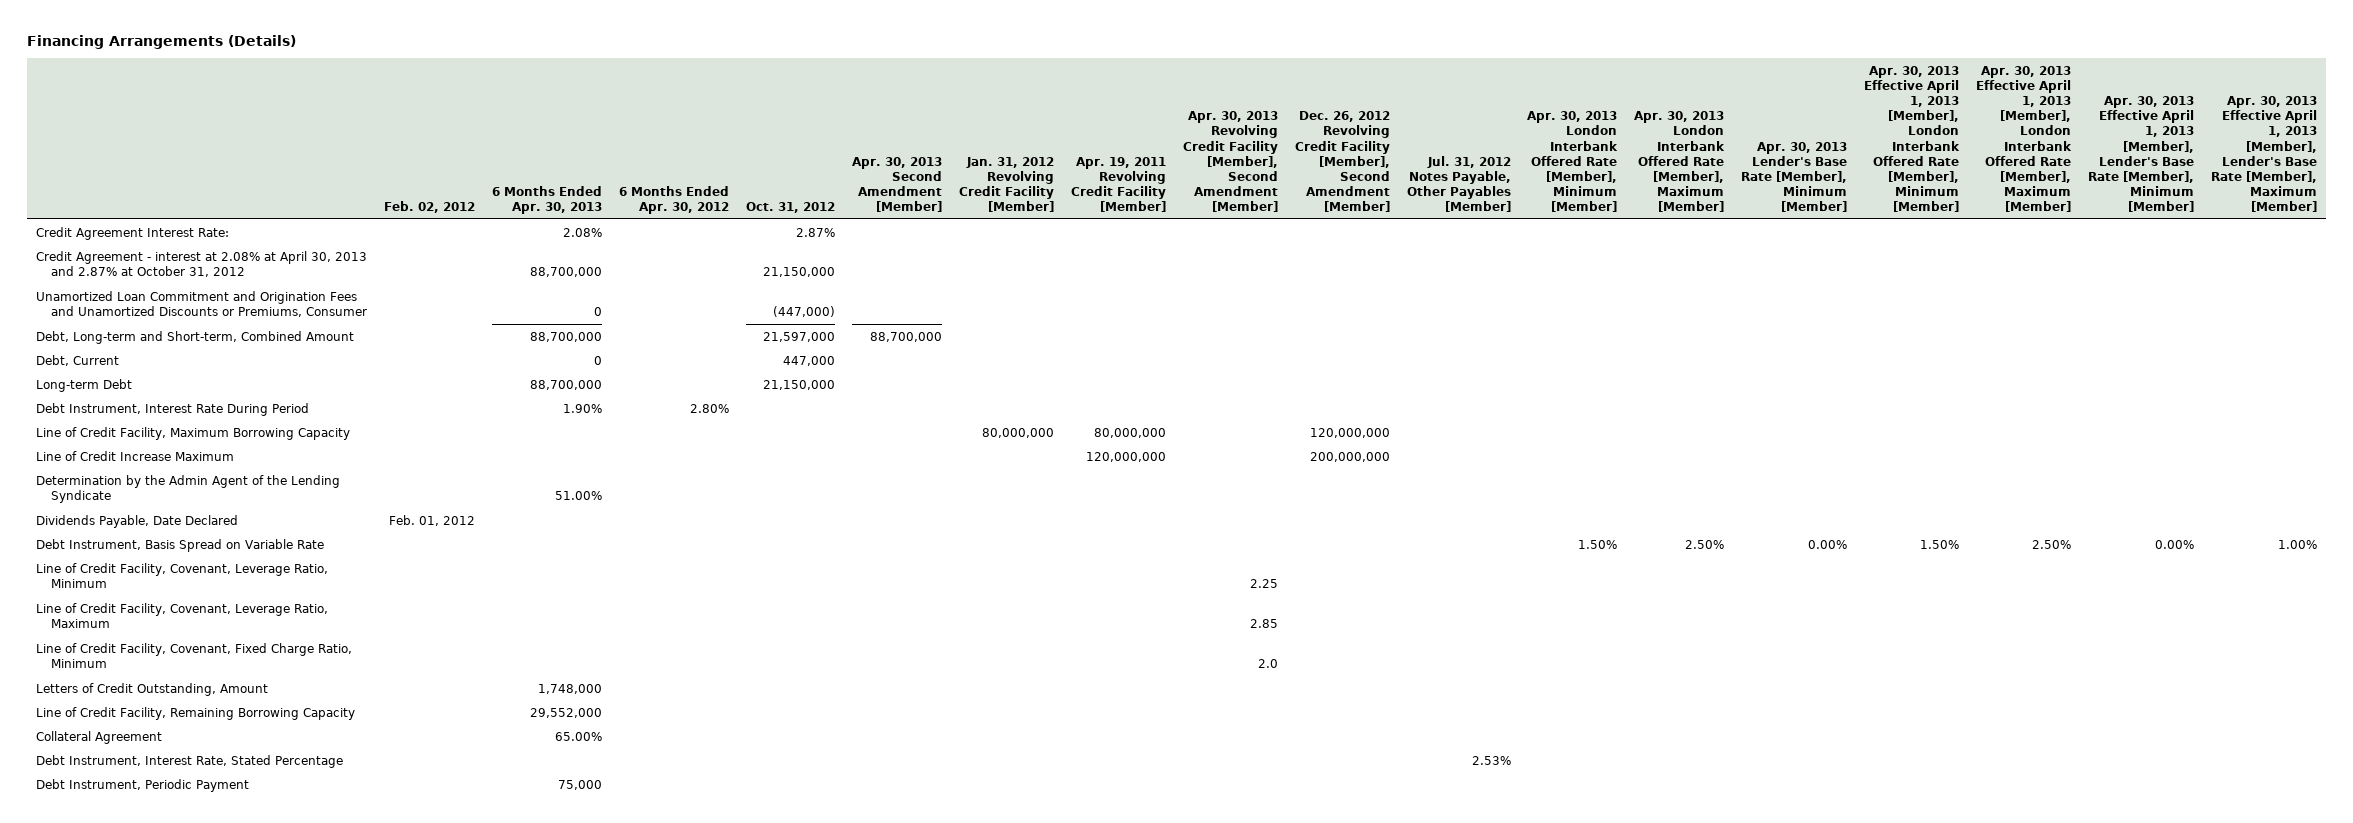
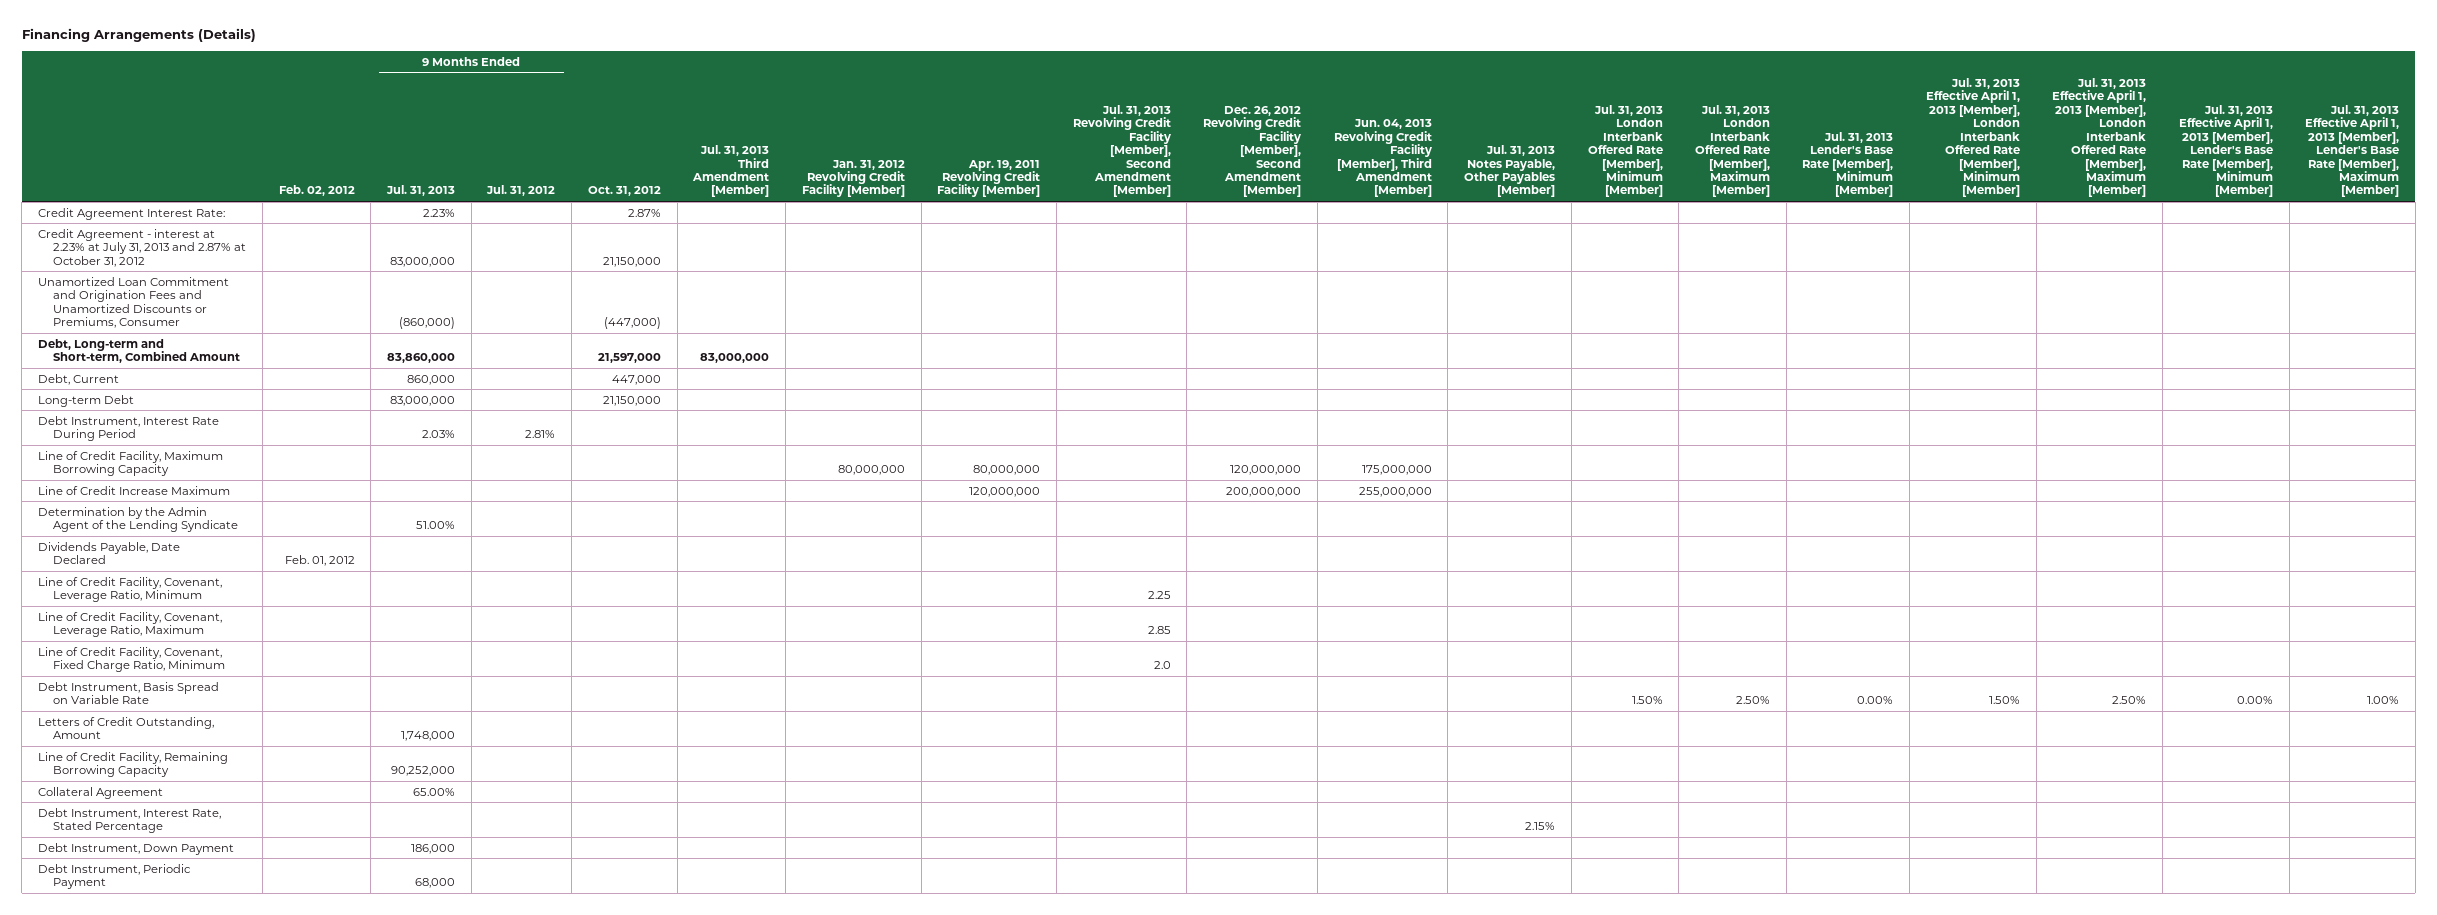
- | Feb. 02, 2012 | 6 Months Ended Apr. 30, 2013 | 6 Months Ended Apr. 30, 2012 | Oct. 31, 2012 | Apr. 30, 2013 Second Amendment [Member] | Jan. 31, 2012 Revolving Credit Facility [Member] | Apr. 19, 2011 Revolving Credit Facility [Member] | Apr. 30, 2013 Revolving Credit Facility [Member], Second Amendment [Member] | Dec. 26, 2012 Revolving Credit Facility [Member], Second Amendment [Member] | Jul. 31, 2012 Notes Payable, Other Payables [Member] | Apr. 30, 2013 London Interbank Offered Rate [Member], Minimum [Member] | Apr. 30, 2013 London Interbank Offered Rate [Member], Maximum [Member] | Apr. 30, 2013 Lender's Base Rate [Member], Minimum [Member] | Apr. 30, 2013 Effective April 1, 2013 [Member], London Interbank Offered Rate [Member], Minimum [Member] | Apr. 30, 2013 Effective April 1, 2013 [Member], London Interbank Offered Rate [Member], Maximum [Member] | Apr. 30, 2013 Effective April 1, 2013 [Member], Lender's Base Rate [Member], Minimum [Member] | Apr. 30, 2013 Effective April 1, 2013 [Member], Lender's Base Rate [Member], Maximum [Member]
+ | Feb. 02, 2012 | 9 Months Ended Jul. 31, 2013 | 9 Months Ended Jul. 31, 2012 | Oct. 31, 2012 | Jul. 31, 2013 Third Amendment [Member] | Jan. 31, 2012 Revolving Credit Facility [Member] | Apr. 19, 2011 Revolving Credit Facility [Member] | Jul. 31, 2013 Revolving Credit Facility [Member], Second Amendment [Member] | Dec. 26, 2012 Revolving Credit Facility [Member], Second Amendment [Member] | Jun. 04, 2013 Revolving Credit Facility [Member], Third Amendment [Member] | Jul. 31, 2013 Notes Payable, Other Payables [Member] | Jul. 31, 2013 London Interbank Offered Rate [Member], Minimum [Member] | Jul. 31, 2013 London Interbank Offered Rate [Member], Maximum [Member] | Jul. 31, 2013 Lender's Base Rate [Member], Minimum [Member] | Jul. 31, 2013 Effective April 1, 2013 [Member], London Interbank Offered Rate [Member], Minimum [Member] | Jul. 31, 2013 Effective April 1, 2013 [Member], London Interbank Offered Rate [Member], Maximum [Member] | Jul. 31, 2013 Effective April 1, 2013 [Member], Lender's Base Rate [Member], Minimum [Member] | Jul. 31, 2013 Effective April 1, 2013 [Member], Lender's Base Rate [Member], Maximum [Member]
- Credit Agreement - interest at 2.08% at April 30, 2013 and 2.87% at October 31, 2012 | | 88,700,000 | | 21,150,000 | | | | | | | | | | | | |
+ Credit Agreement - interest at 2.23% at July 31, 2013 and 2.87% at October 31, 2012 | | 83,000,000 | | 21,150,000 | | | | | | | | | | | | | |
moved down: Debt Instrument, Basis Spread on Variable Rate | | | | | | | | | | | | 1.50% | 2.50% | 0.00% | 1.50% | 2.50% | 0.00% | 1.00%
+ Debt Instrument, Down Payment | | 186,000 | | | | | | | | | | | | | | | |

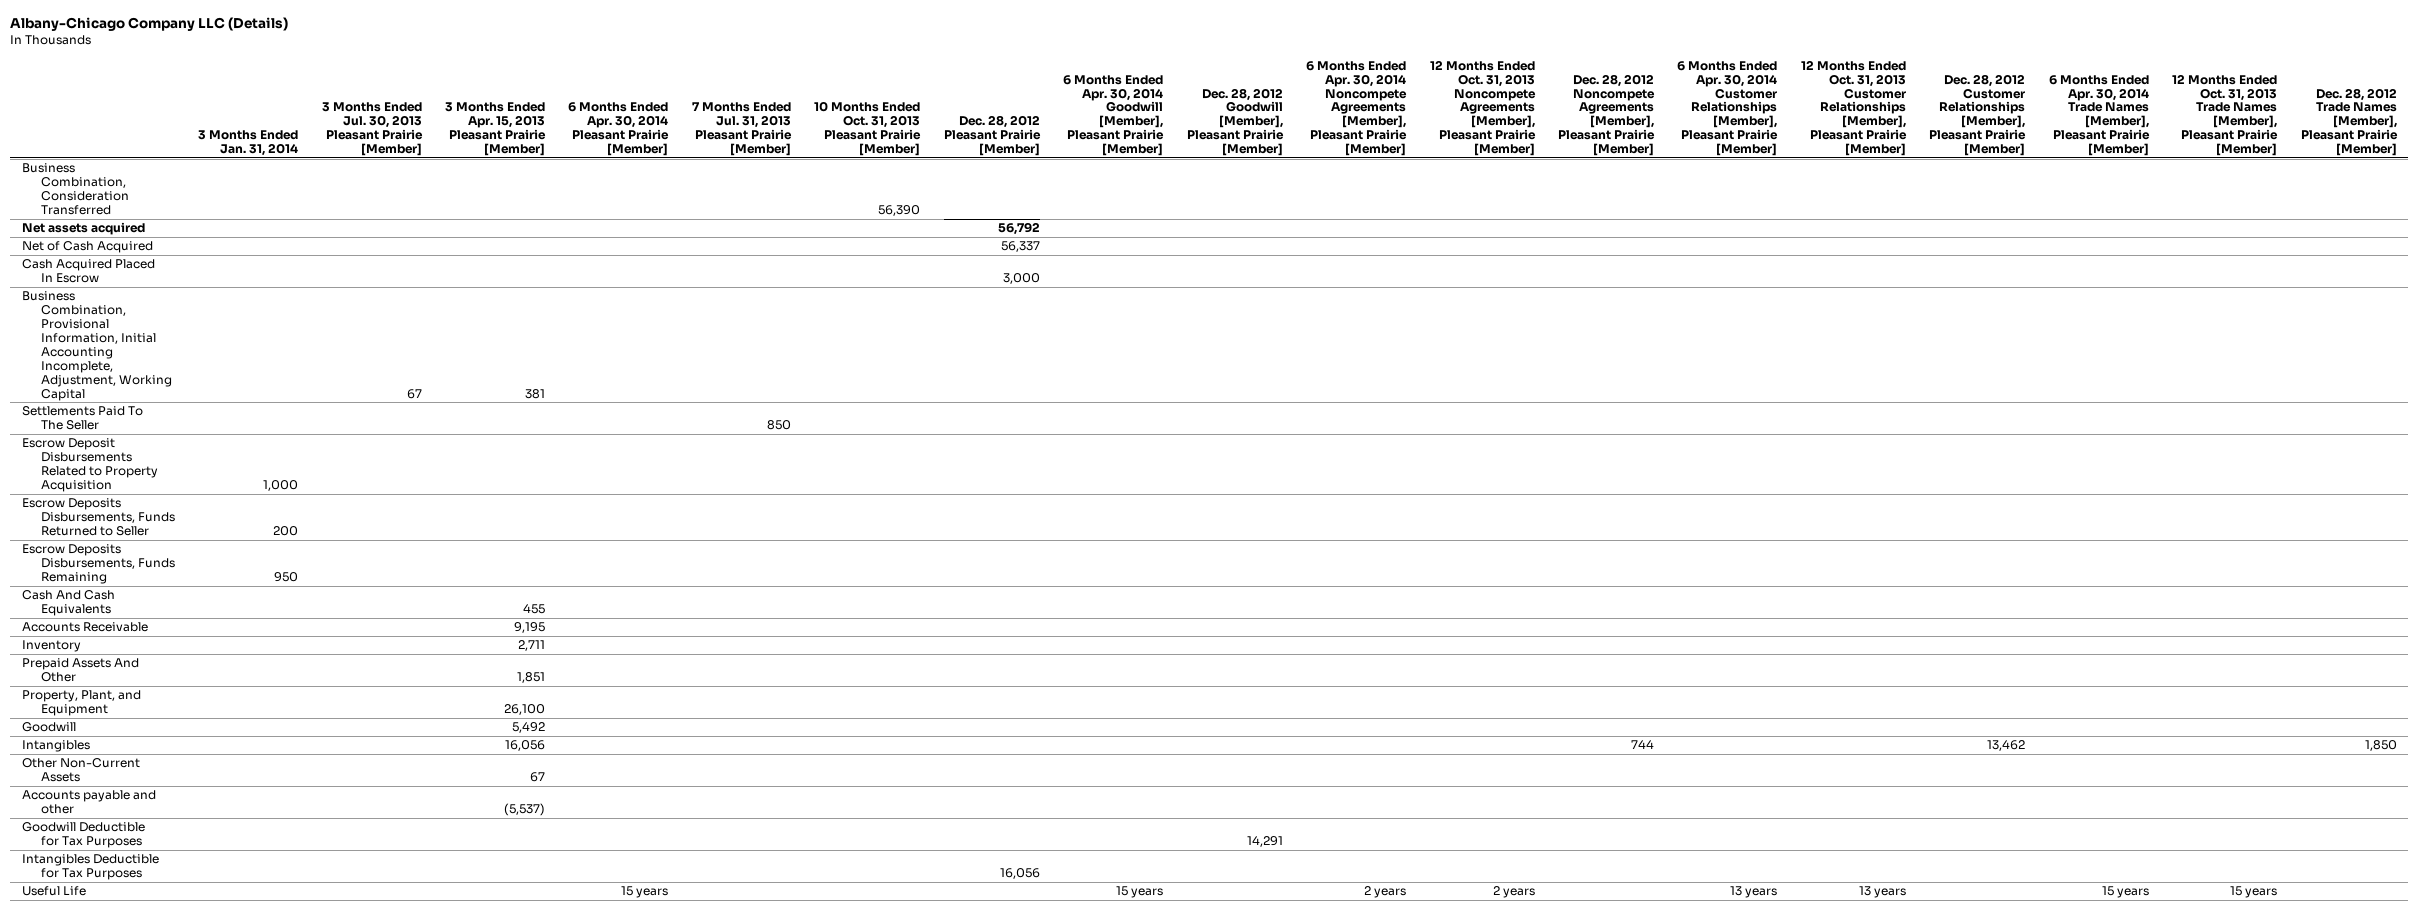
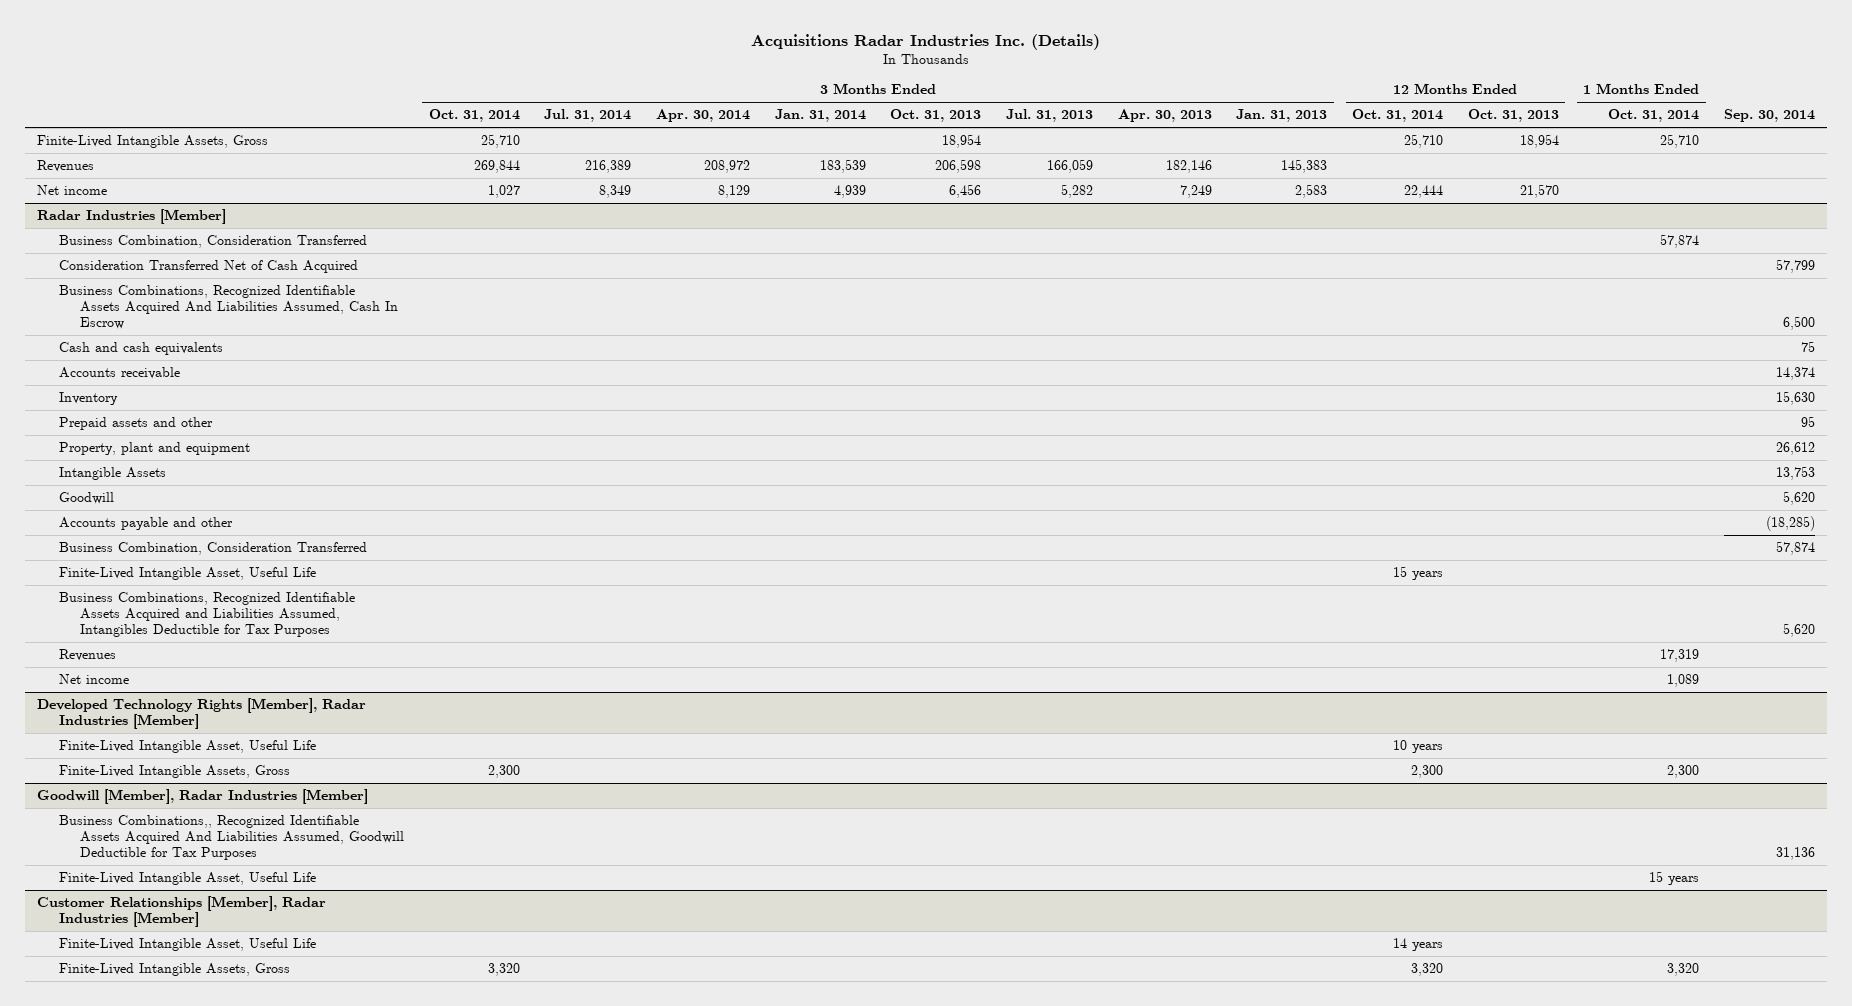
- Albany-Chicago Company LLC (Details)
+ Acquisitions Radar Industries Inc. (Details)
- | 3 Months Ended Jan. 31, 2014 | 3 Months Ended Jul. 30, 2013 Pleasant Prairie [Member] | 3 Months Ended Apr. 15, 2013 Pleasant Prairie [Member] | 6 Months Ended Apr. 30, 2014 Pleasant Prairie [Member] | 7 Months Ended Jul. 31, 2013 Pleasant Prairie [Member] | 10 Months Ended Oct. 31, 2013 Pleasant Prairie [Member] | Dec. 28, 2012 Pleasant Prairie [Member] | 6 Months Ended Apr. 30, 2014 Goodwill [Member], Pleasant Prairie [Member] | Dec. 28, 2012 Goodwill [Member], Pleasant Prairie [Member] | 6 Months Ended Apr. 30, 2014 Noncompete Agreements [Member], Pleasant Prairie [Member] | 12 Months Ended Oct. 31, 2013 Noncompete Agreements [Member], Pleasant Prairie [Member] | Dec. 28, 2012 Noncompete Agreements [Member], Pleasant Prairie [Member] | 6 Months Ended Apr. 30, 2014 Customer Relationships [Member], Pleasant Prairie [Member] | 12 Months Ended Oct. 31, 2013 Customer Relationships [Member], Pleasant Prairie [Member] | Dec. 28, 2012 Customer Relationships [Member], Pleasant Prairie [Member] | 6 Months Ended Apr. 30, 2014 Trade Names [Member], Pleasant Prairie [Member] | 12 Months Ended Oct. 31, 2013 Trade Names [Member], Pleasant Prairie [Member] | Dec. 28, 2012 Trade Names [Member], Pleasant Prairie [Member]
+ | 3 Months Ended Oct. 31, 2014 | 3 Months Ended Jul. 31, 2014 | 3 Months Ended Apr. 30, 2014 | 3 Months Ended Jan. 31, 2014 | 3 Months Ended Oct. 31, 2013 | 3 Months Ended Jul. 31, 2013 | 3 Months Ended Apr. 30, 2013 | 3 Months Ended Jan. 31, 2013 | 12 Months Ended Oct. 31, 2014 | 12 Months Ended Oct. 31, 2013 | 1 Months Ended Oct. 31, 2014 | Sep. 30, 2014
- Business Combination, Consideration Transferred | | | | | | 56,390 | | | | | | | | | | | |
- Net assets acquired | | | | | | | 56,792 | | | | | | | | | | |
- Net of Cash Acquired | | | | | | | 56,337 | | | | | | | | | | |
- Cash Acquired Placed In Escrow | | | | | | | 3,000 | | | | | | | | | | |
- Business Combination, Provisional Information, Initial Accounting Incomplete, Adjustment, Working Capital | | 67 | 381 | | | | | | | | | | | | | | |
- Settlements Paid To The Seller | | | | | 850 | | | | | | | | | | | | |
- Escrow Deposit Disbursements Related to Property Acquisition | 1,000 | | | | | | | | | | | | | | | | |
- Escrow Deposits Disbursements, Funds Returned to Seller | 200 | | | | | | | | | | | | | | | | |
- Escrow Deposits Disbursements, Funds Remaining | 950 | | | | | | | | | | | | | | | | |
- Cash And Cash Equivalents | | | 455 | | | | | | | | | | | | | | |
- Accounts Receivable | | | 9,195 | | | | | | | | | | | | | | |
- Inventory | | | 2,711 | | | | | | | | | | | | | | |
- Prepaid Assets And Other | | | 1,851 | | | | | | | | | | | | | | |
- Property, Plant, and Equipment | | | 26,100 | | | | | | | | | | | | | | |
- Goodwill | | | 5,492 | | | | | | | | | | | | | | |
- Intangibles | | | 16,056 | | | | | | | | | 744 | | | 13,462 | | | 1,850
- Other Non-Current Assets | | | 67 | | | | | | | | | | | | | | |
- Accounts payable and other | | | (5,537) | | | | | | | | | | | | | | |
- Goodwill Deductible for Tax Purposes | | | | | | | | | 14,291 | | | | | | | | |
- Intangibles Deductible for Tax Purposes | | | | | | | 16,056 | | | | | | | | | | |
- Useful Life | | | | 15 years | | | | 15 years | | 2 years | 2 years | | 13 years | 13 years | | 15 years | 15 years |
+ Finite-Lived Intangible Assets, Gross | 25,710 | | | | 18,954 | | | | 25,710 | 18,954 | 25,710 |
+ Revenues | 269,844 | 216,389 | 208,972 | 183,539 | 206,598 | 166,059 | 182,146 | 145,383 | | | |
+ Net income | 1,027 | 8,349 | 8,129 | 4,939 | 6,456 | 5,282 | 7,249 | 2,583 | 22,444 | 21,570 | |
+ Radar Industries [Member]
+ Business Combination, Consideration Transferred | | | | | | | | | | | 57,874 |
+ Consideration Transferred Net of Cash Acquired | | | | | | | | | | | | 57,799
+ Business Combinations, Recognized Identifiable Assets Acquired And Liabilities Assumed, Cash In Escrow | | | | | | | | | | | | 6,500
+ Cash and cash equivalents | | | | | | | | | | | | 75
+ Accounts receivable | | | | | | | | | | | | 14,374
+ Inventory | | | | | | | | | | | | 15,630
+ Prepaid assets and other | | | | | | | | | | | | 95
+ Property, plant and equipment | | | | | | | | | | | | 26,612
+ Intangible Assets | | | | | | | | | | | | 13,753
+ Goodwill | | | | | | | | | | | | 5,620
+ Accounts payable and other | | | | | | | | | | | | (18,285)
+ Business Combination, Consideration Transferred | | | | | | | | | | | | 57,874
+ Finite-Lived Intangible Asset, Useful Life | | | | | | | | | 15 years | | |
+ Business Combinations, Recognized Identifiable Assets Acquired and Liabilities Assumed, Intangibles Deductible for Tax Purposes | | | | | | | | | | | | 5,620
+ Revenues | | | | | | | | | | | 17,319 |
+ Net income | | | | | | | | | | | 1,089 |
+ Developed Technology Rights [Member], Radar Industries [Member]
+ Finite-Lived Intangible Asset, Useful Life | | | | | | | | | 10 years | | |
+ Finite-Lived Intangible Assets, Gross | 2,300 | | | | | | | | 2,300 | | 2,300 |
+ Goodwill [Member], Radar Industries [Member]
+ Business Combinations,, Recognized Identifiable Assets Acquired And Liabilities Assumed, Goodwill Deductible for Tax Purposes | | | | | | | | | | | | 31,136
+ Finite-Lived Intangible Asset, Useful Life | | | | | | | | | | | 15 years |
+ Customer Relationships [Member], Radar Industries [Member]
+ Finite-Lived Intangible Asset, Useful Life | | | | | | | | | 14 years | | |
+ Finite-Lived Intangible Assets, Gross | 3,320 | | | | | | | | 3,320 | | 3,320 |

